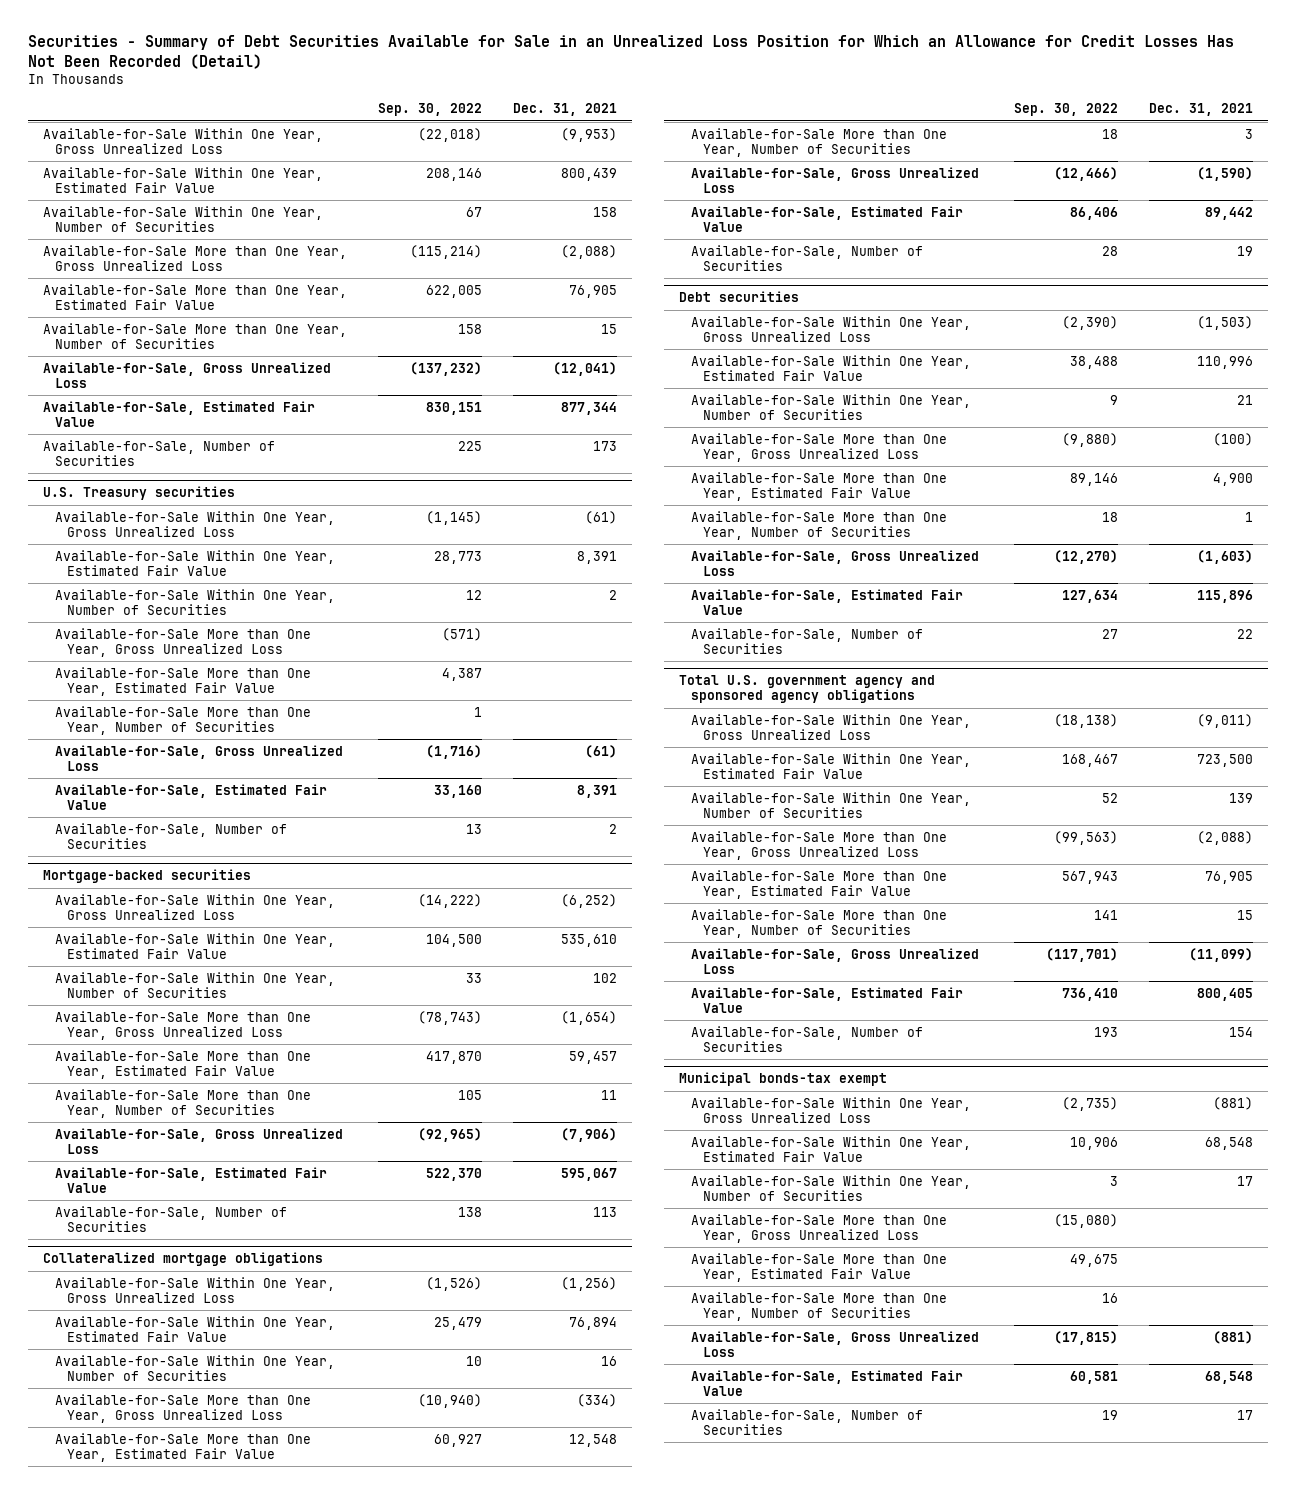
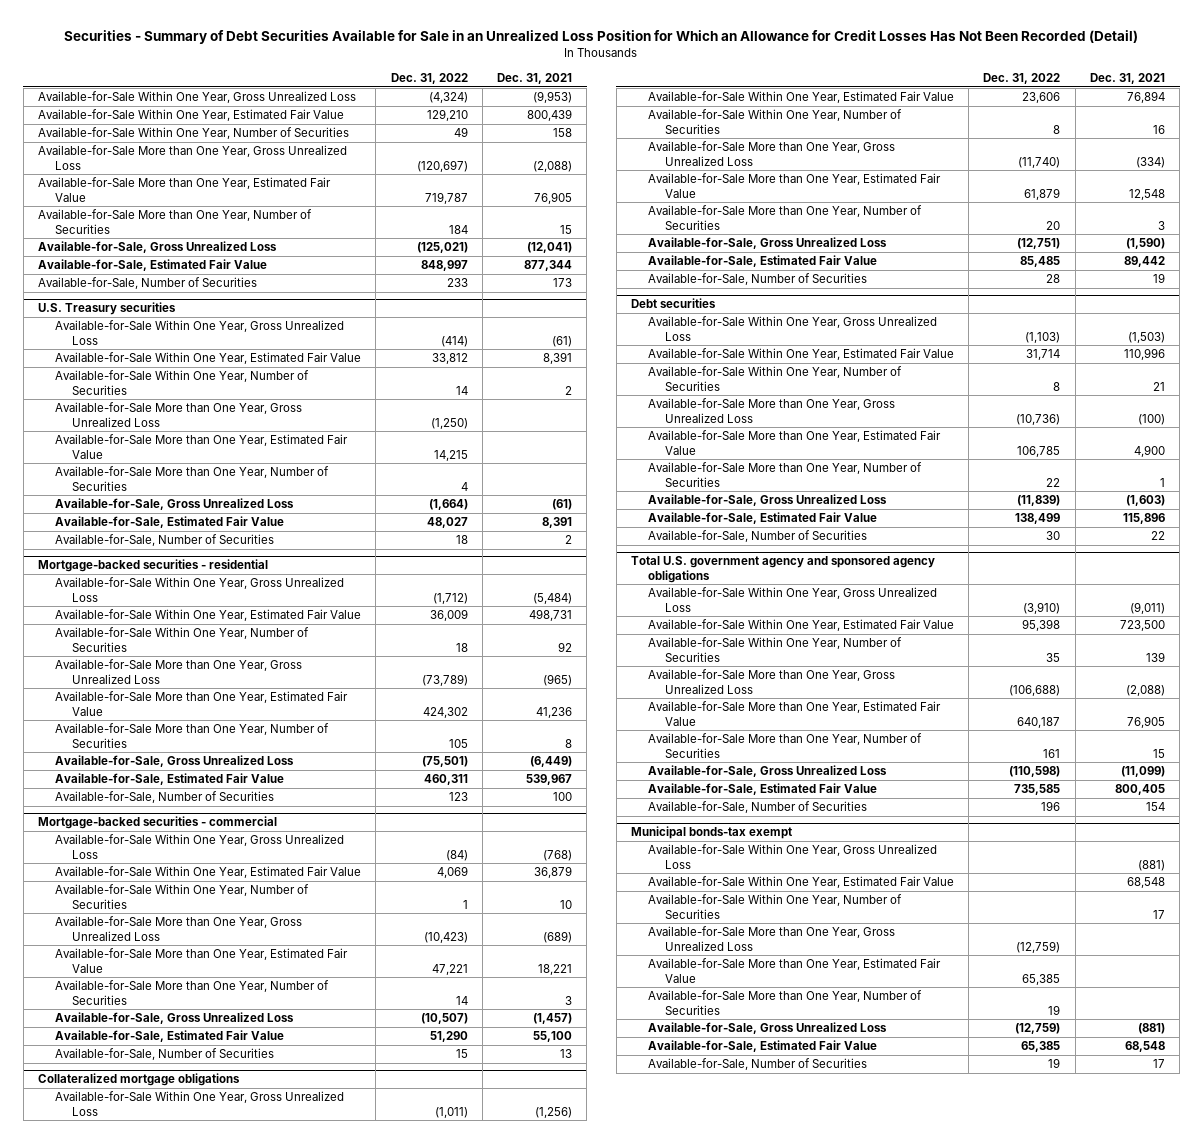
- | Sep. 30, 2022 | Dec. 31, 2021
+ | Dec. 31, 2022 | Dec. 31, 2021
- Mortgage-backed securities
- Available-for-Sale Within One Year, Gross Unrealized Loss | (14,222) | (6,252)
- Available-for-Sale Within One Year, Estimated Fair Value | 104,500 | 535,610
- Available-for-Sale Within One Year, Number of Securities | 33 | 102
- Available-for-Sale More than One Year, Gross Unrealized Loss | (78,743) | (1,654)
- Available-for-Sale More than One Year, Estimated Fair Value | 417,870 | 59,457
- Available-for-Sale More than One Year, Number of Securities | 105 | 11
- Available-for-Sale, Gross Unrealized Loss | (92,965) | (7,906)
- Available-for-Sale, Estimated Fair Value | 522,370 | 595,067
- Available-for-Sale, Number of Securities | 138 | 113
+ Mortgage-backed securities - residential
+ Available-for-Sale Within One Year, Gross Unrealized Loss | (1,712) | (5,484)
+ Available-for-Sale Within One Year, Estimated Fair Value | 36,009 | 498,731
+ Available-for-Sale Within One Year, Number of Securities | 18 | 92
+ Available-for-Sale More than One Year, Gross Unrealized Loss | (73,789) | (965)
+ Available-for-Sale More than One Year, Estimated Fair Value | 424,302 | 41,236
+ Available-for-Sale More than One Year, Number of Securities | 105 | 8
+ Available-for-Sale, Gross Unrealized Loss | (75,501) | (6,449)
+ Available-for-Sale, Estimated Fair Value | 460,311 | 539,967
+ Available-for-Sale, Number of Securities | 123 | 100
+ Mortgage-backed securities - commercial
+ Available-for-Sale Within One Year, Gross Unrealized Loss | (84) | (768)
+ Available-for-Sale Within One Year, Estimated Fair Value | 4,069 | 36,879
+ Available-for-Sale Within One Year, Number of Securities | 1 | 10
+ Available-for-Sale More than One Year, Gross Unrealized Loss | (10,423) | (689)
+ Available-for-Sale More than One Year, Estimated Fair Value | 47,221 | 18,221
+ Available-for-Sale More than One Year, Number of Securities | 14 | 3
+ Available-for-Sale, Gross Unrealized Loss | (10,507) | (1,457)
+ Available-for-Sale, Estimated Fair Value | 51,290 | 55,100
+ Available-for-Sale, Number of Securities | 15 | 13

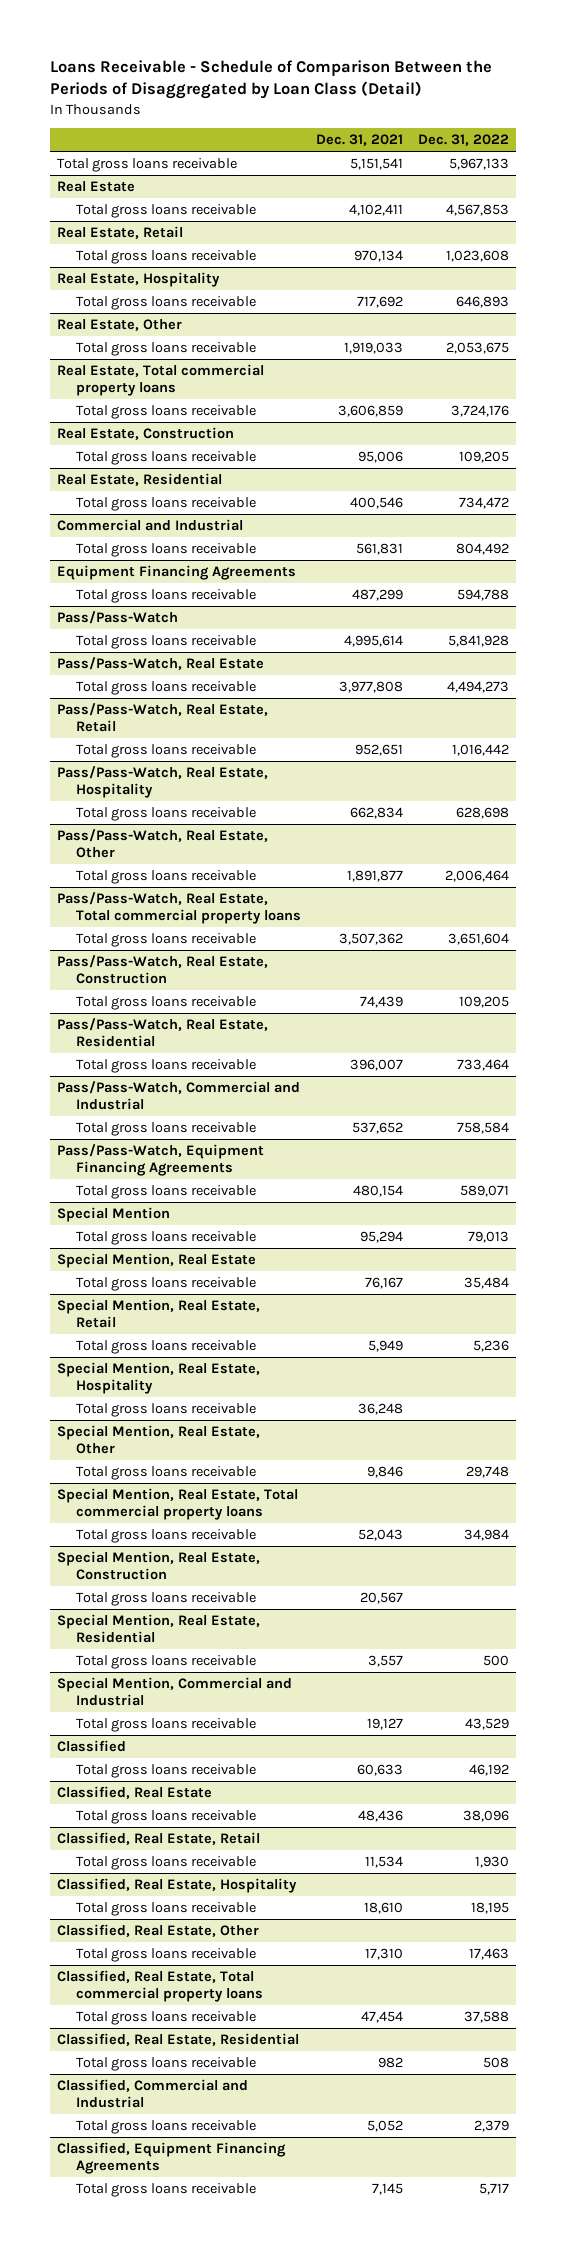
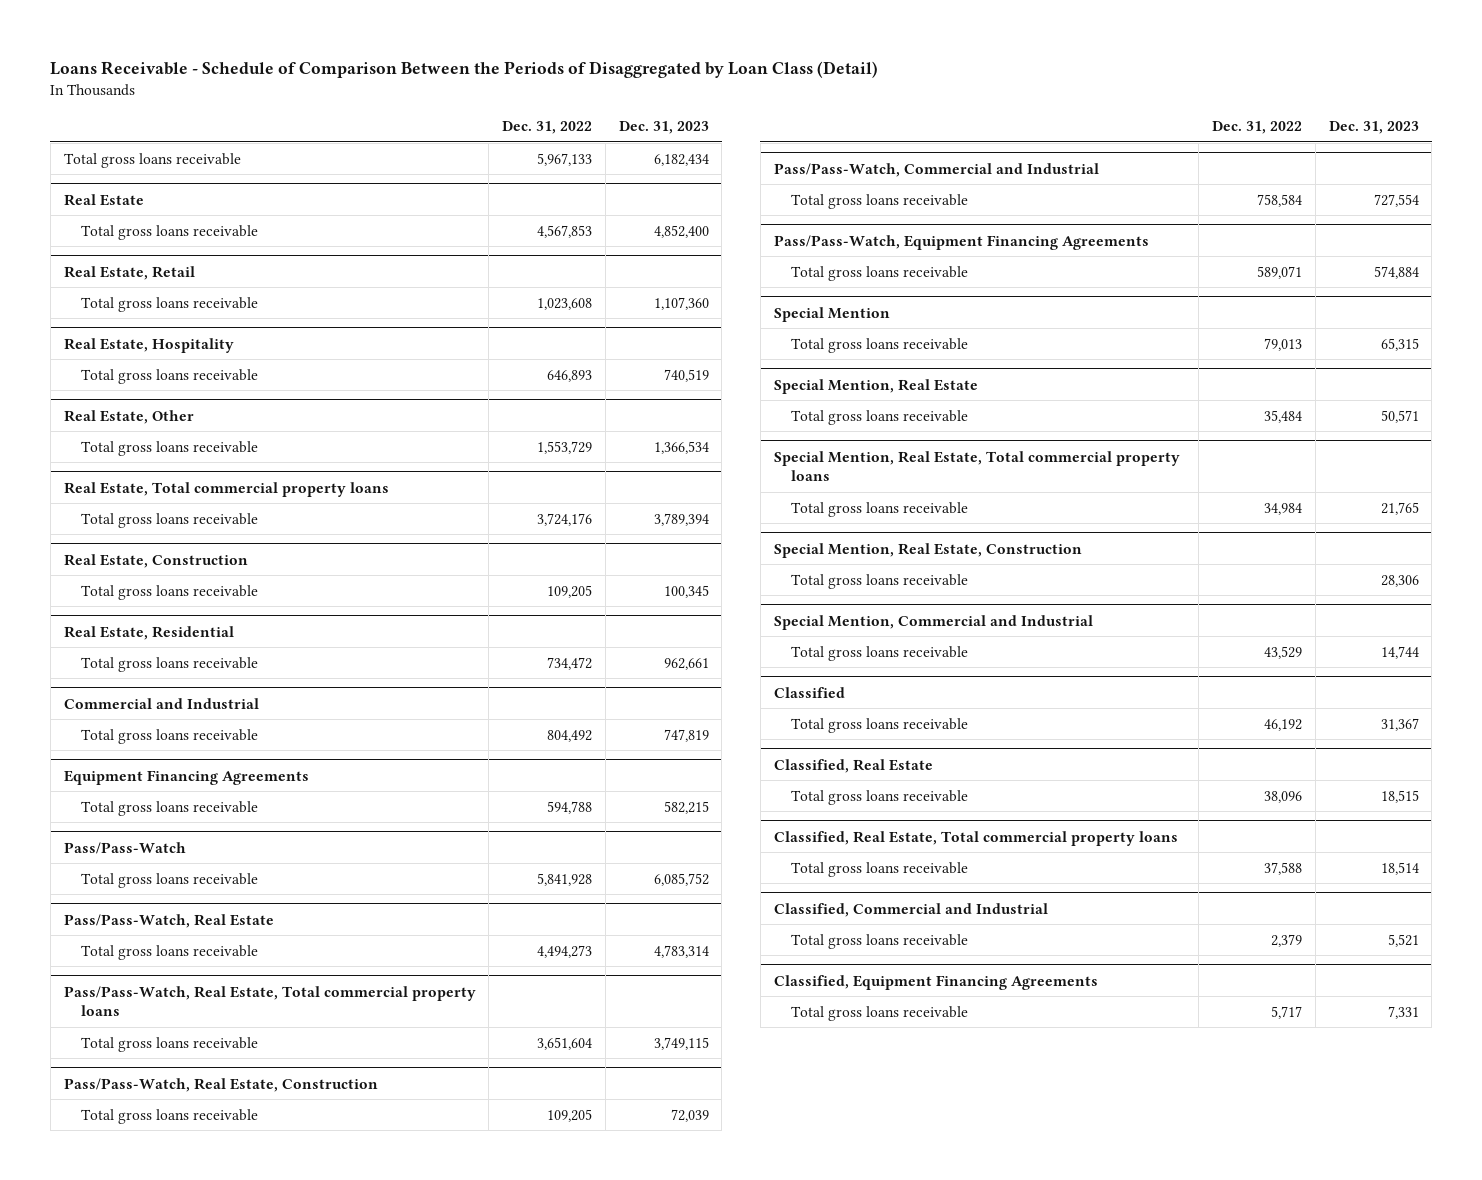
- | Dec. 31, 2021 | Dec. 31, 2022
+ | Dec. 31, 2022 | Dec. 31, 2023
@ Real Estate, Other
- Total gross loans receivable | 1,919,033 | 2,053,675
+ Total gross loans receivable | 1,553,729 | 1,366,534
- Pass/Pass-Watch, Real Estate, Retail
- Total gross loans receivable | 952,651 | 1,016,442
- Pass/Pass-Watch, Real Estate, Hospitality
- Total gross loans receivable | 662,834 | 628,698
- Pass/Pass-Watch, Real Estate, Other
- Total gross loans receivable | 1,891,877 | 2,006,464
- Pass/Pass-Watch, Real Estate, Residential
- Total gross loans receivable | 396,007 | 733,464
- Special Mention, Real Estate, Retail
- Total gross loans receivable | 5,949 | 5,236
- Special Mention, Real Estate, Hospitality
- Total gross loans receivable | 36,248 |
- Special Mention, Real Estate, Other
- Total gross loans receivable | 9,846 | 29,748
- Special Mention, Real Estate, Residential
- Total gross loans receivable | 3,557 | 500
- Classified, Real Estate, Retail
- Total gross loans receivable | 11,534 | 1,930
- Classified, Real Estate, Hospitality
- Total gross loans receivable | 18,610 | 18,195
- Classified, Real Estate, Other
- Total gross loans receivable | 17,310 | 17,463
- Classified, Real Estate, Residential
- Total gross loans receivable | 982 | 508

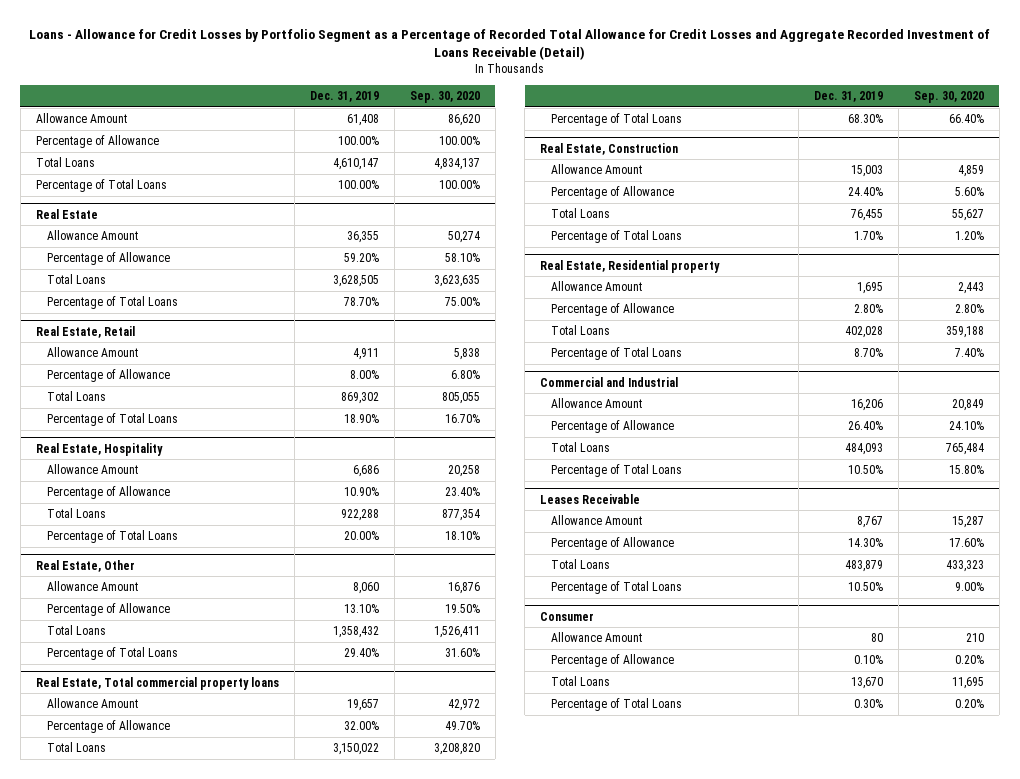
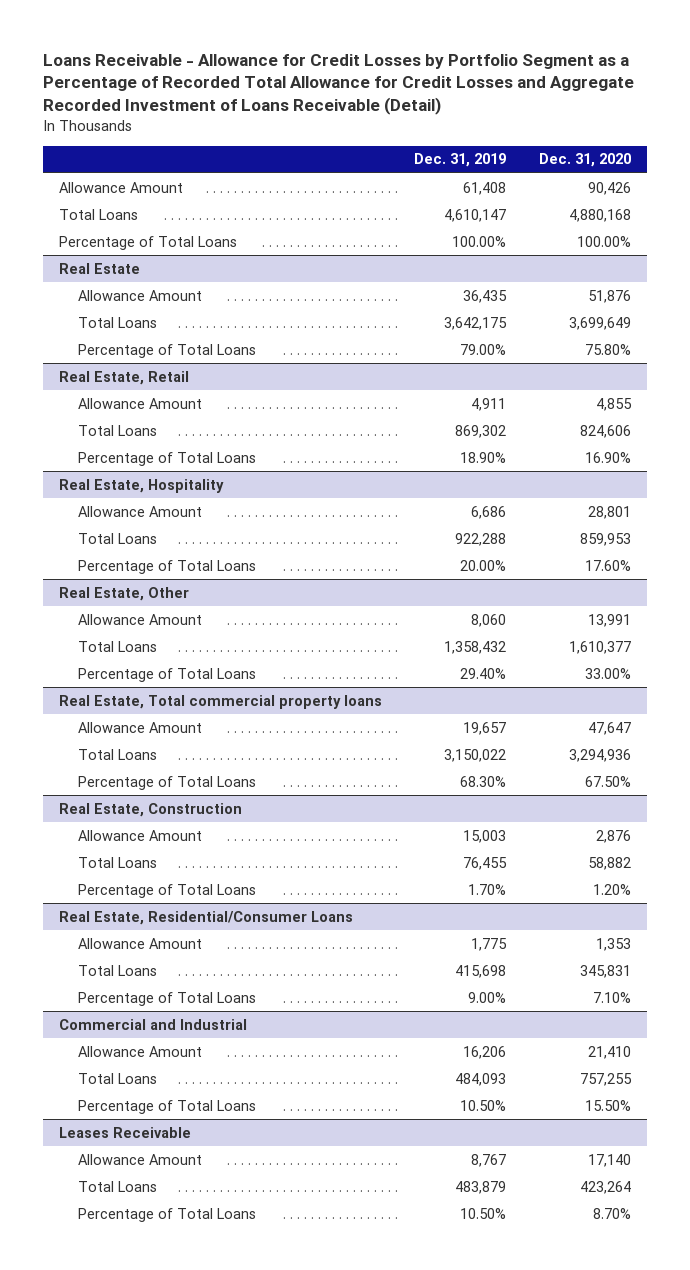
- Loans - Allowance for Credit Losses by Portfolio Segment as a Percentage of Recorded Total Allowance for Credit Losses and Aggregate Recorded Investment of Loans Receivable (Detail)
+ Loans Receivable - Allowance for Credit Losses by Portfolio Segment as a Percentage of Recorded Total Allowance for Credit Losses and Aggregate Recorded Investment of Loans Receivable (Detail)
- | Dec. 31, 2019 | Sep. 30, 2020
+ | Dec. 31, 2019 | Dec. 31, 2020
- Percentage of Allowance | 100.00% | 100.00%
@ Real Estate
- Allowance Amount | 36,355 | 50,274
- Percentage of Allowance | 59.20% | 58.10%
- Total Loans | 3,628,505 | 3,623,635
- Percentage of Total Loans | 78.70% | 75.00%
+ Allowance Amount | 36,435 | 51,876
+ Total Loans | 3,642,175 | 3,699,649
+ Percentage of Total Loans | 79.00% | 75.80%
@ Real Estate, Retail
- Percentage of Allowance | 8.00% | 6.80%
@ Real Estate, Hospitality
- Percentage of Allowance | 10.90% | 23.40%
@ Real Estate, Other
- Percentage of Allowance | 13.10% | 19.50%
@ Real Estate, Total commercial property loans
- Percentage of Allowance | 32.00% | 49.70%
@ Real Estate, Construction
- Percentage of Allowance | 24.40% | 5.60%
- Real Estate, Residential property
- Allowance Amount | 1,695 | 2,443
- Percentage of Allowance | 2.80% | 2.80%
- Total Loans | 402,028 | 359,188
- Percentage of Total Loans | 8.70% | 7.40%
+ Real Estate, Residential/Consumer Loans
+ Allowance Amount | 1,775 | 1,353
+ Total Loans | 415,698 | 345,831
+ Percentage of Total Loans | 9.00% | 7.10%
@ Commercial and Industrial
- Percentage of Allowance | 26.40% | 24.10%
@ Leases Receivable
- Percentage of Allowance | 14.30% | 17.60%
- Consumer
- Allowance Amount | 80 | 210
- Percentage of Allowance | 0.10% | 0.20%
- Total Loans | 13,670 | 11,695
- Percentage of Total Loans | 0.30% | 0.20%

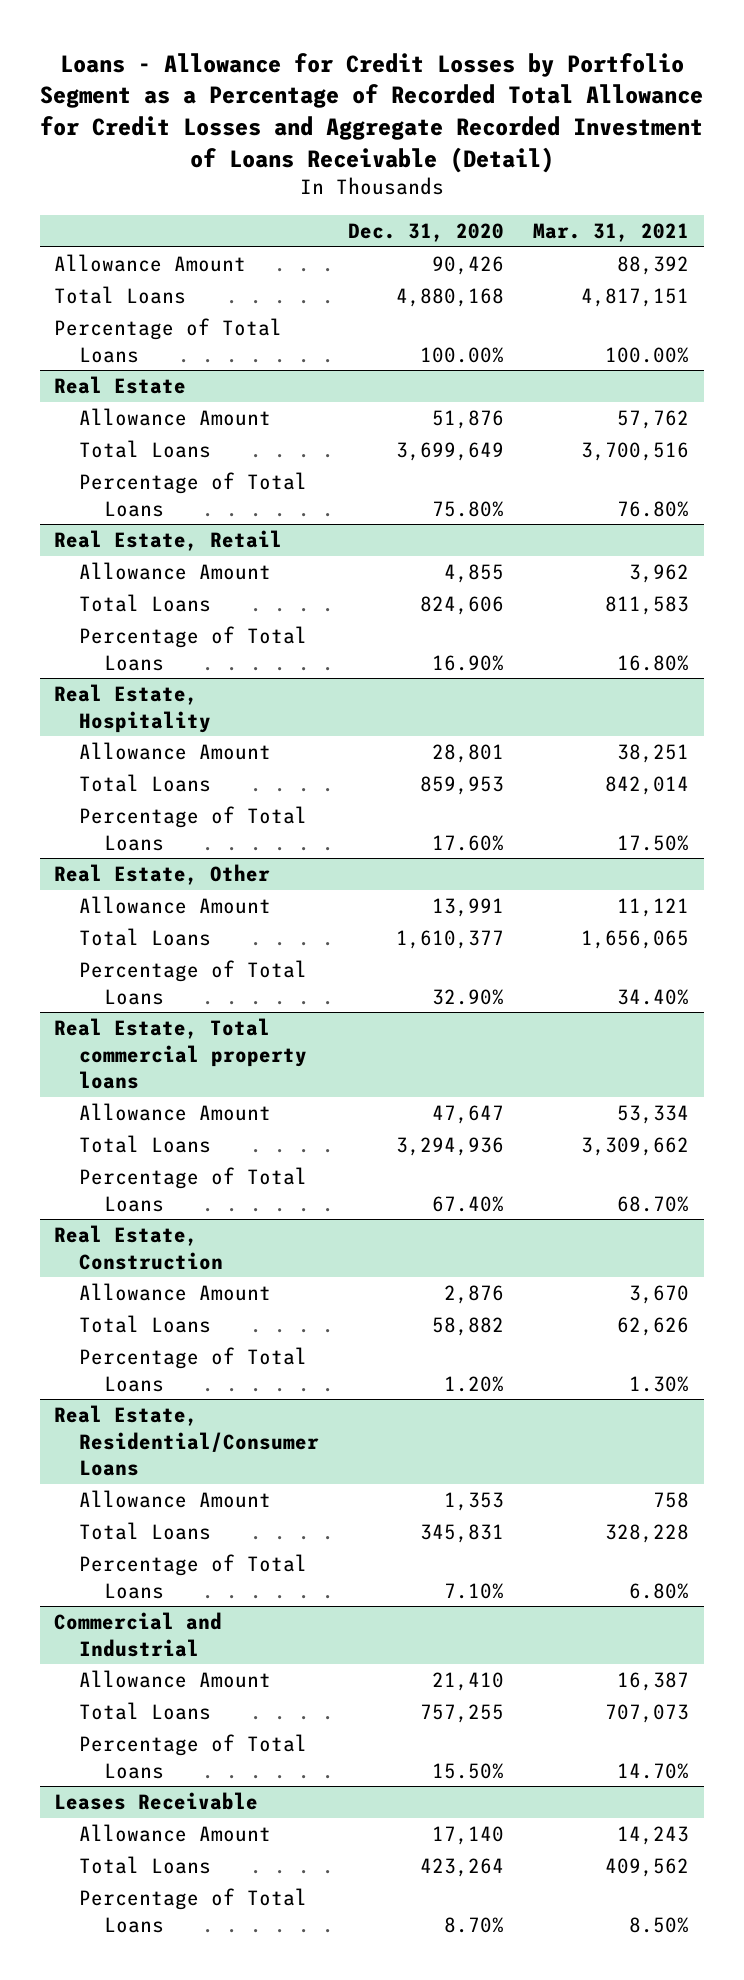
- Loans Receivable - Allowance for Credit Losses by Portfolio Segment as a Percentage of Recorded Total Allowance for Credit Losses and Aggregate Recorded Investment of Loans Receivable (Detail)
+ Loans - Allowance for Credit Losses by Portfolio Segment as a Percentage of Recorded Total Allowance for Credit Losses and Aggregate Recorded Investment of Loans Receivable (Detail)
- | Dec. 31, 2019 | Dec. 31, 2020
+ | Dec. 31, 2020 | Mar. 31, 2021
@ Real Estate, Other
- Percentage of Total Loans | 29.40% | 33.00%
+ Percentage of Total Loans | 32.90% | 34.40%
@ Real Estate, Total commercial property loans
- Percentage of Total Loans | 68.30% | 67.50%
+ Percentage of Total Loans | 67.40% | 68.70%

